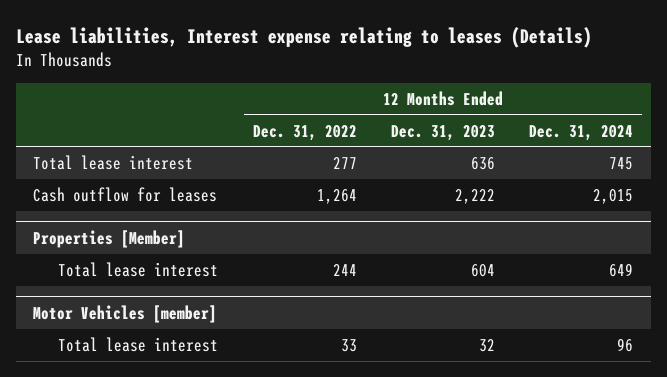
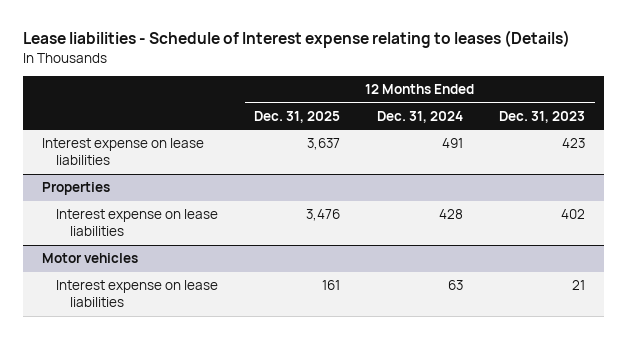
- Lease liabilities, Interest expense relating to leases (Details)
+ Lease liabilities - Schedule of Interest expense relating to leases (Details)
- | 12 Months Ended Dec. 31, 2022 | 12 Months Ended Dec. 31, 2023 | 12 Months Ended Dec. 31, 2024
+ | 12 Months Ended Dec. 31, 2025 | 12 Months Ended Dec. 31, 2024 | 12 Months Ended Dec. 31, 2023
- Total lease interest | 277 | 636 | 745
- Cash outflow for leases | 1,264 | 2,222 | 2,015
- Properties [Member]
- Total lease interest | 244 | 604 | 649
- Motor Vehicles [member]
- Total lease interest | 33 | 32 | 96
+ Interest expense on lease liabilities | 3,637 | 491 | 423
+ Properties
+ Interest expense on lease liabilities | 3,476 | 428 | 402
+ Motor vehicles
+ Interest expense on lease liabilities | 161 | 63 | 21

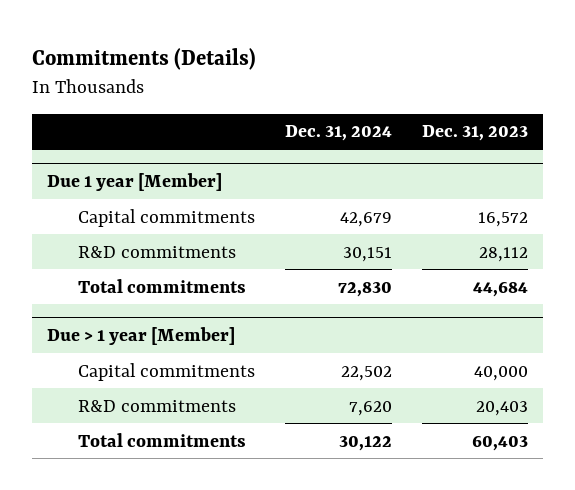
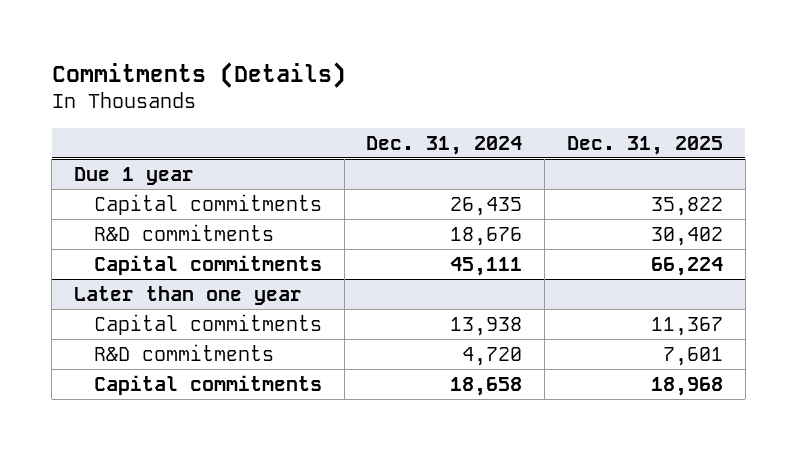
- | Dec. 31, 2024 | Dec. 31, 2023
+ | Dec. 31, 2024 | Dec. 31, 2025
- Due 1 year [Member]
- Capital commitments | 42,679 | 16,572
- R&D commitments | 30,151 | 28,112
- Total commitments | 72,830 | 44,684
- Due > 1 year [Member]
- Capital commitments | 22,502 | 40,000
- R&D commitments | 7,620 | 20,403
- Total commitments | 30,122 | 60,403
+ Due 1 year
+ Capital commitments | 26,435 | 35,822
+ R&D commitments | 18,676 | 30,402
+ Capital commitments | 45,111 | 66,224
+ Later than one year
+ Capital commitments | 13,938 | 11,367
+ R&D commitments | 4,720 | 7,601
+ Capital commitments | 18,658 | 18,968

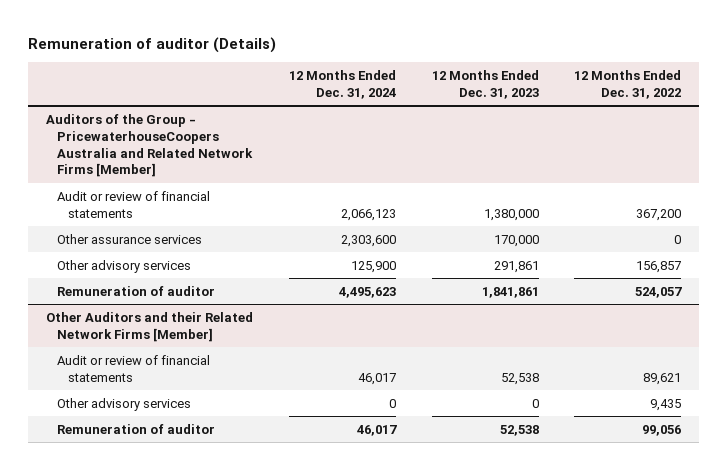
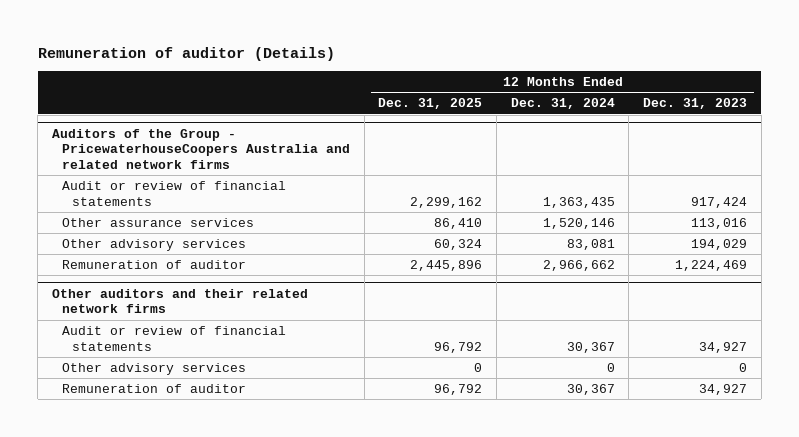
- | 12 Months Ended Dec. 31, 2024 | 12 Months Ended Dec. 31, 2023 | 12 Months Ended Dec. 31, 2022
+ | 12 Months Ended Dec. 31, 2025 | 12 Months Ended Dec. 31, 2024 | 12 Months Ended Dec. 31, 2023
- Auditors of the Group - PricewaterhouseCoopers Australia and Related Network Firms [Member]
- Audit or review of financial statements | 2,066,123 | 1,380,000 | 367,200
- Other assurance services | 2,303,600 | 170,000 | 0
- Other advisory services | 125,900 | 291,861 | 156,857
- Remuneration of auditor | 4,495,623 | 1,841,861 | 524,057
- Other Auditors and their Related Network Firms [Member]
- Audit or review of financial statements | 46,017 | 52,538 | 89,621
+ Auditors of the Group - PricewaterhouseCoopers Australia and related network firms
+ Audit or review of financial statements | 2,299,162 | 1,363,435 | 917,424
+ Other assurance services | 86,410 | 1,520,146 | 113,016
+ Other advisory services | 60,324 | 83,081 | 194,029
+ Remuneration of auditor | 2,445,896 | 2,966,662 | 1,224,469
+ Other auditors and their related network firms
+ Audit or review of financial statements | 96,792 | 30,367 | 34,927
- Remuneration of auditor | 46,017 | 52,538 | 99,056
+ Remuneration of auditor | 96,792 | 30,367 | 34,927

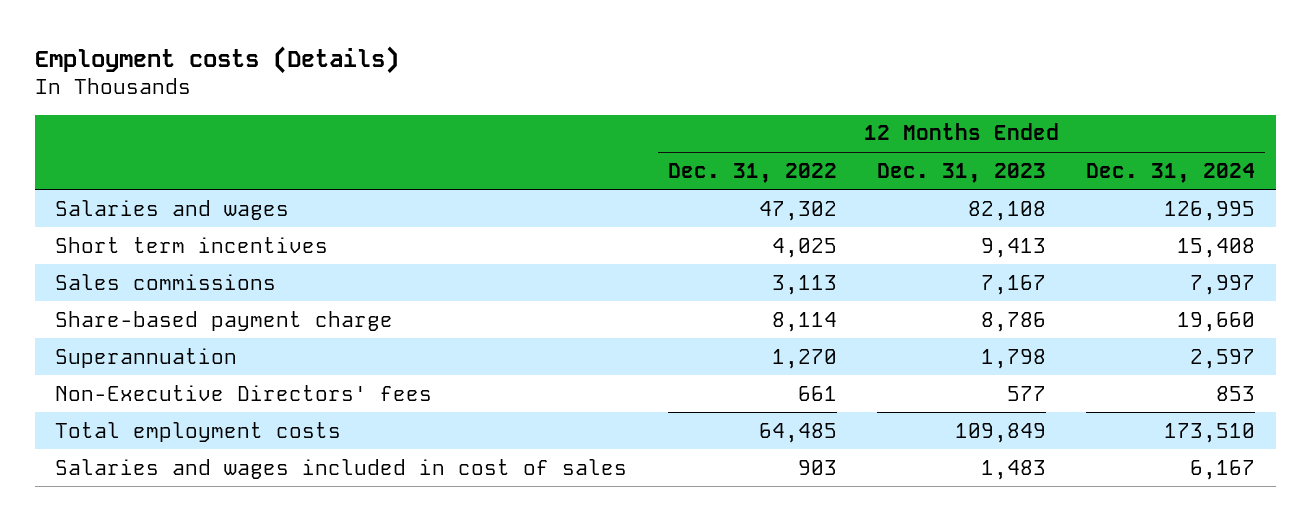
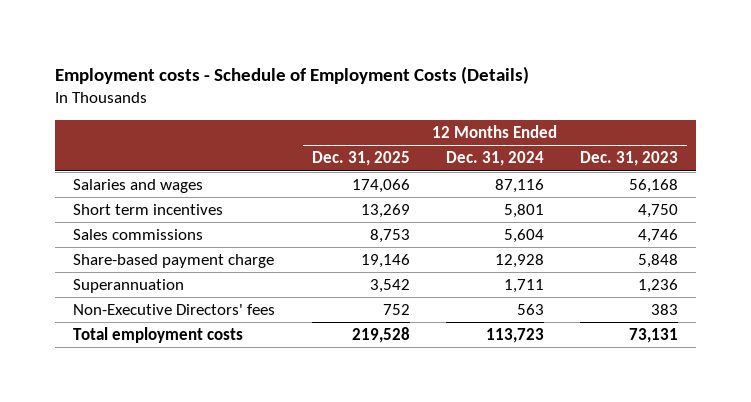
- Employment costs (Details)
+ Employment costs - Schedule of Employment Costs (Details)
- | 12 Months Ended Dec. 31, 2022 | 12 Months Ended Dec. 31, 2023 | 12 Months Ended Dec. 31, 2024
+ | 12 Months Ended Dec. 31, 2025 | 12 Months Ended Dec. 31, 2024 | 12 Months Ended Dec. 31, 2023
- Salaries and wages | 47,302 | 82,108 | 126,995
- Short term incentives | 4,025 | 9,413 | 15,408
- Sales commissions | 3,113 | 7,167 | 7,997
- Share-based payment charge | 8,114 | 8,786 | 19,660
- Superannuation | 1,270 | 1,798 | 2,597
- Non-Executive Directors' fees | 661 | 577 | 853
- Total employment costs | 64,485 | 109,849 | 173,510
- Salaries and wages included in cost of sales | 903 | 1,483 | 6,167
+ Salaries and wages | 174,066 | 87,116 | 56,168
+ Short term incentives | 13,269 | 5,801 | 4,750
+ Sales commissions | 8,753 | 5,604 | 4,746
+ Share-based payment charge | 19,146 | 12,928 | 5,848
+ Superannuation | 3,542 | 1,711 | 1,236
+ Non-Executive Directors' fees | 752 | 563 | 383
+ Total employment costs | 219,528 | 113,723 | 73,131

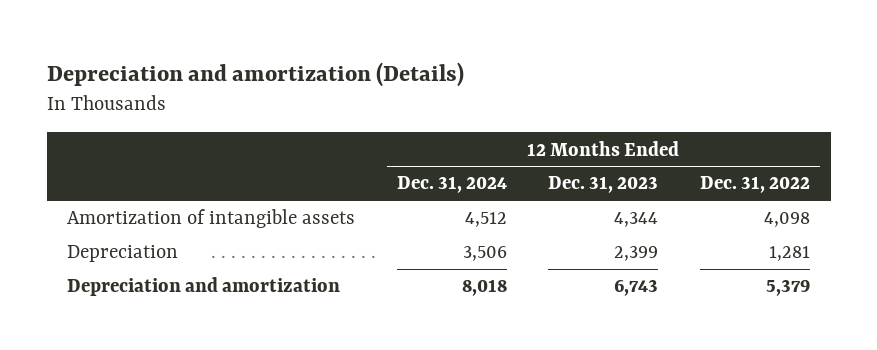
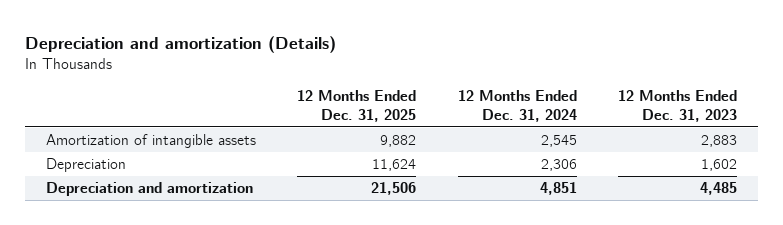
- | 12 Months Ended Dec. 31, 2024 | 12 Months Ended Dec. 31, 2023 | 12 Months Ended Dec. 31, 2022
+ | 12 Months Ended Dec. 31, 2025 | 12 Months Ended Dec. 31, 2024 | 12 Months Ended Dec. 31, 2023
- Amortization of intangible assets | 4,512 | 4,344 | 4,098
- Depreciation | 3,506 | 2,399 | 1,281
- Depreciation and amortization | 8,018 | 6,743 | 5,379
+ Amortization of intangible assets | 9,882 | 2,545 | 2,883
+ Depreciation | 11,624 | 2,306 | 1,602
+ Depreciation and amortization | 21,506 | 4,851 | 4,485

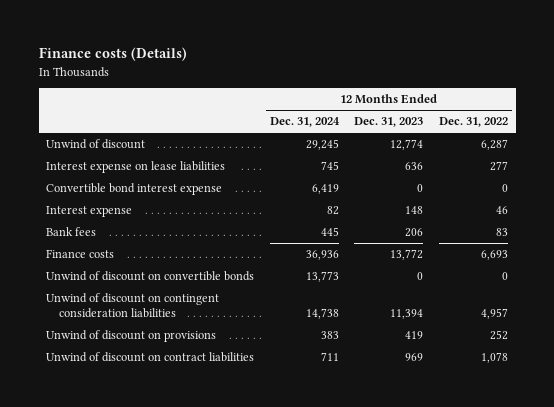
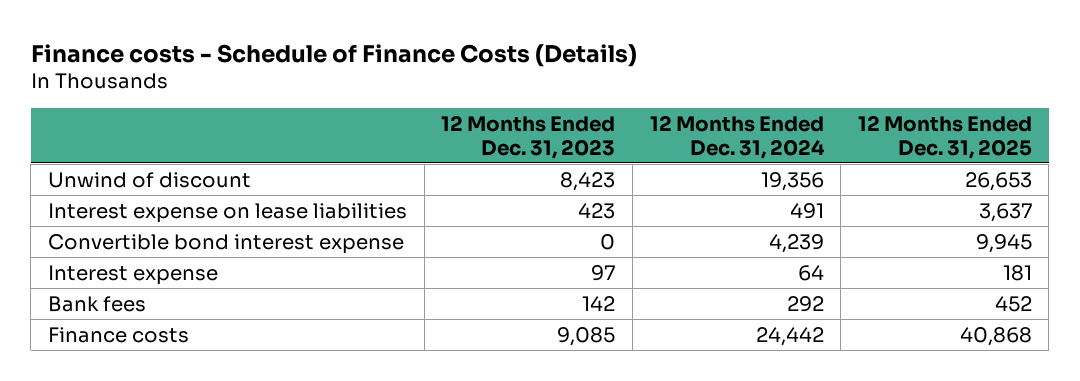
- Finance costs (Details)
+ Finance costs - Schedule of Finance Costs (Details)
- | 12 Months Ended Dec. 31, 2024 | 12 Months Ended Dec. 31, 2023 | 12 Months Ended Dec. 31, 2022
+ | 12 Months Ended Dec. 31, 2023 | 12 Months Ended Dec. 31, 2024 | 12 Months Ended Dec. 31, 2025
- Unwind of discount | 29,245 | 12,774 | 6,287
- Interest expense on lease liabilities | 745 | 636 | 277
- Convertible bond interest expense | 6,419 | 0 | 0
- Interest expense | 82 | 148 | 46
- Bank fees | 445 | 206 | 83
- Finance costs | 36,936 | 13,772 | 6,693
- Unwind of discount on convertible bonds | 13,773 | 0 | 0
- Unwind of discount on contingent consideration liabilities | 14,738 | 11,394 | 4,957
- Unwind of discount on provisions | 383 | 419 | 252
- Unwind of discount on contract liabilities | 711 | 969 | 1,078
+ Unwind of discount | 8,423 | 19,356 | 26,653
+ Interest expense on lease liabilities | 423 | 491 | 3,637
+ Convertible bond interest expense | 0 | 4,239 | 9,945
+ Interest expense | 97 | 64 | 181
+ Bank fees | 142 | 292 | 452
+ Finance costs | 9,085 | 24,442 | 40,868

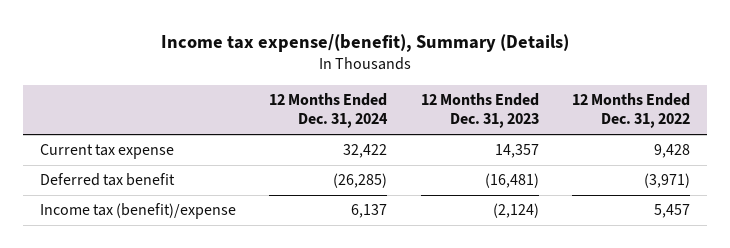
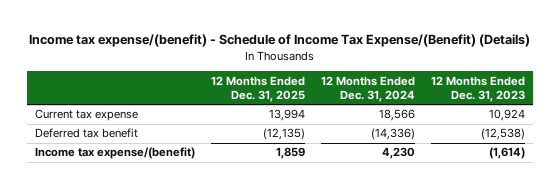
- Income tax expense/(benefit), Summary (Details)
+ Income tax expense/(benefit) - Schedule of Income Tax Expense/(Benefit) (Details)
- | 12 Months Ended Dec. 31, 2024 | 12 Months Ended Dec. 31, 2023 | 12 Months Ended Dec. 31, 2022
+ | 12 Months Ended Dec. 31, 2025 | 12 Months Ended Dec. 31, 2024 | 12 Months Ended Dec. 31, 2023
- Current tax expense | 32,422 | 14,357 | 9,428
- Deferred tax benefit | (26,285) | (16,481) | (3,971)
- Income tax (benefit)/expense | 6,137 | (2,124) | 5,457
+ Current tax expense | 13,994 | 18,566 | 10,924
+ Deferred tax benefit | (12,135) | (14,336) | (12,538)
+ Income tax expense/(benefit) | 1,859 | 4,230 | (1,614)

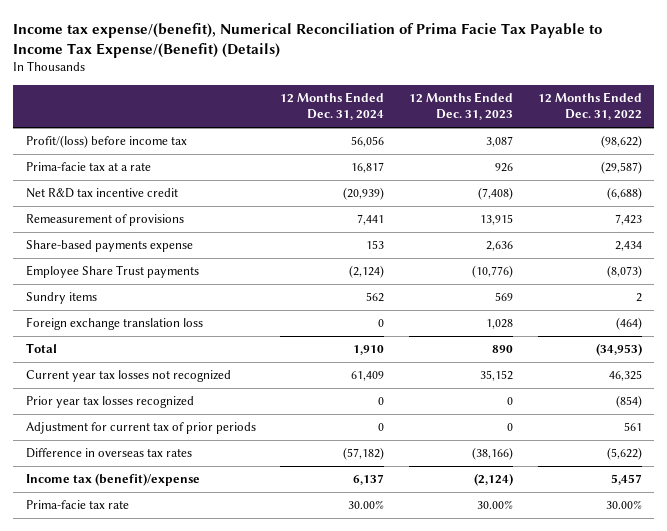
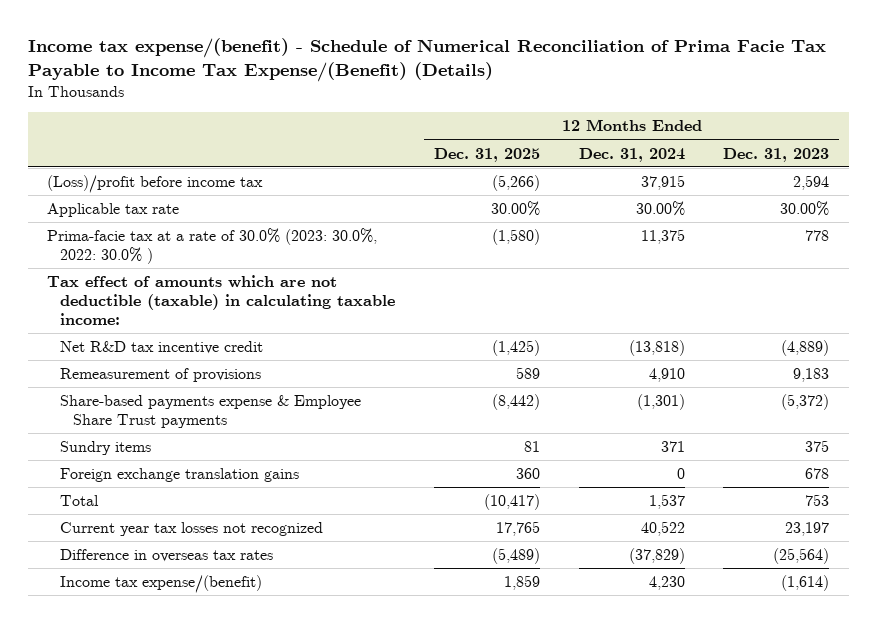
- Income tax expense/(benefit), Numerical Reconciliation of Prima Facie Tax Payable to Income Tax Expense/(Benefit) (Details)
+ Income tax expense/(benefit) - Schedule of Numerical Reconciliation of Prima Facie Tax Payable to Income Tax Expense/(Benefit) (Details)
- | 12 Months Ended Dec. 31, 2024 | 12 Months Ended Dec. 31, 2023 | 12 Months Ended Dec. 31, 2022
+ | 12 Months Ended Dec. 31, 2025 | 12 Months Ended Dec. 31, 2024 | 12 Months Ended Dec. 31, 2023
- Profit/(loss) before income tax | 56,056 | 3,087 | (98,622)
- Prima-facie tax at a rate | 16,817 | 926 | (29,587)
- Net R&D tax incentive credit | (20,939) | (7,408) | (6,688)
- Remeasurement of provisions | 7,441 | 13,915 | 7,423
- Share-based payments expense | 153 | 2,636 | 2,434
- Employee Share Trust payments | (2,124) | (10,776) | (8,073)
- Sundry items | 562 | 569 | 2
- Foreign exchange translation loss | 0 | 1,028 | (464)
- Total | 1,910 | 890 | (34,953)
- Current year tax losses not recognized | 61,409 | 35,152 | 46,325
- Prior year tax losses recognized | 0 | 0 | (854)
- Adjustment for current tax of prior periods | 0 | 0 | 561
- Difference in overseas tax rates | (57,182) | (38,166) | (5,622)
- Income tax (benefit)/expense | 6,137 | (2,124) | 5,457
- Prima-facie tax rate | 30.00% | 30.00% | 30.00%
+ (Loss)/profit before income tax | (5,266) | 37,915 | 2,594
+ Applicable tax rate | 30.00% | 30.00% | 30.00%
+ Prima-facie tax at a rate of 30.0% (2023: 30.0%, 2022: 30.0% ) | (1,580) | 11,375 | 778
+ Tax effect of amounts which are not deductible (taxable) in calculating taxable income:
+ Net R&D tax incentive credit | (1,425) | (13,818) | (4,889)
+ Remeasurement of provisions | 589 | 4,910 | 9,183
+ Share-based payments expense & Employee Share Trust payments | (8,442) | (1,301) | (5,372)
+ Sundry items | 81 | 371 | 375
+ Foreign exchange translation gains | 360 | 0 | 678
+ Total | (10,417) | 1,537 | 753
+ Current year tax losses not recognized | 17,765 | 40,522 | 23,197
+ Difference in overseas tax rates | (5,489) | (37,829) | (25,564)
+ Income tax expense/(benefit) | 1,859 | 4,230 | (1,614)

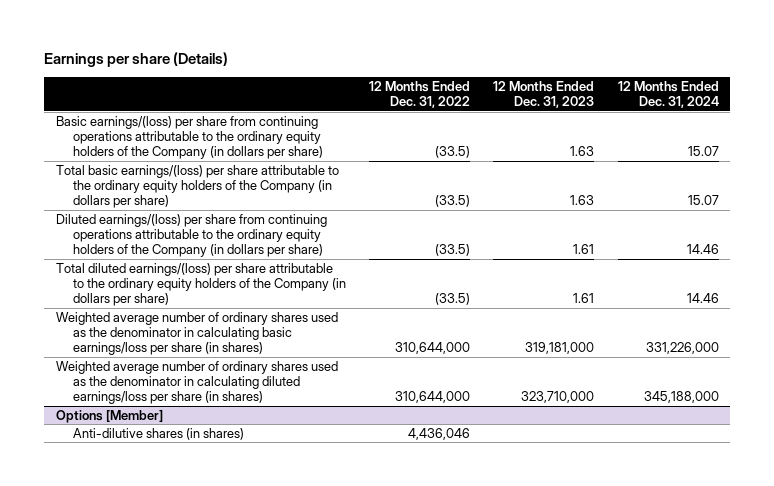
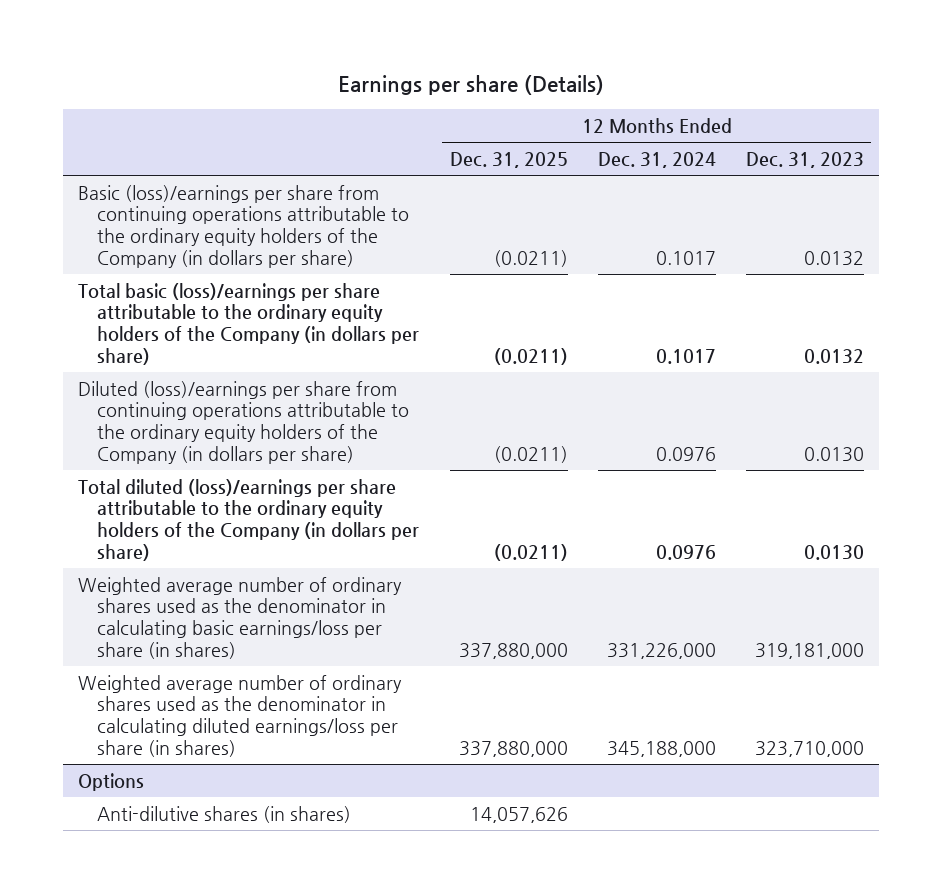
- | 12 Months Ended Dec. 31, 2022 | 12 Months Ended Dec. 31, 2023 | 12 Months Ended Dec. 31, 2024
+ | 12 Months Ended Dec. 31, 2025 | 12 Months Ended Dec. 31, 2024 | 12 Months Ended Dec. 31, 2023
- Basic earnings/(loss) per share from continuing operations attributable to the ordinary equity holders of the Company (in dollars per share) | (33.5) | 1.63 | 15.07
- Total basic earnings/(loss) per share attributable to the ordinary equity holders of the Company (in dollars per share) | (33.5) | 1.63 | 15.07
- Diluted earnings/(loss) per share from continuing operations attributable to the ordinary equity holders of the Company (in dollars per share) | (33.5) | 1.61 | 14.46
- Total diluted earnings/(loss) per share attributable to the ordinary equity holders of the Company (in dollars per share) | (33.5) | 1.61 | 14.46
+ Basic (loss)/earnings per share from continuing operations attributable to the ordinary equity holders of the Company (in dollars per share) | (0.0211) | 0.1017 | 0.0132
+ Total basic (loss)/earnings per share attributable to the ordinary equity holders of the Company (in dollars per share) | (0.0211) | 0.1017 | 0.0132
+ Diluted (loss)/earnings per share from continuing operations attributable to the ordinary equity holders of the Company (in dollars per share) | (0.0211) | 0.0976 | 0.0130
+ Total diluted (loss)/earnings per share attributable to the ordinary equity holders of the Company (in dollars per share) | (0.0211) | 0.0976 | 0.0130
- Options [Member]
+ Options

